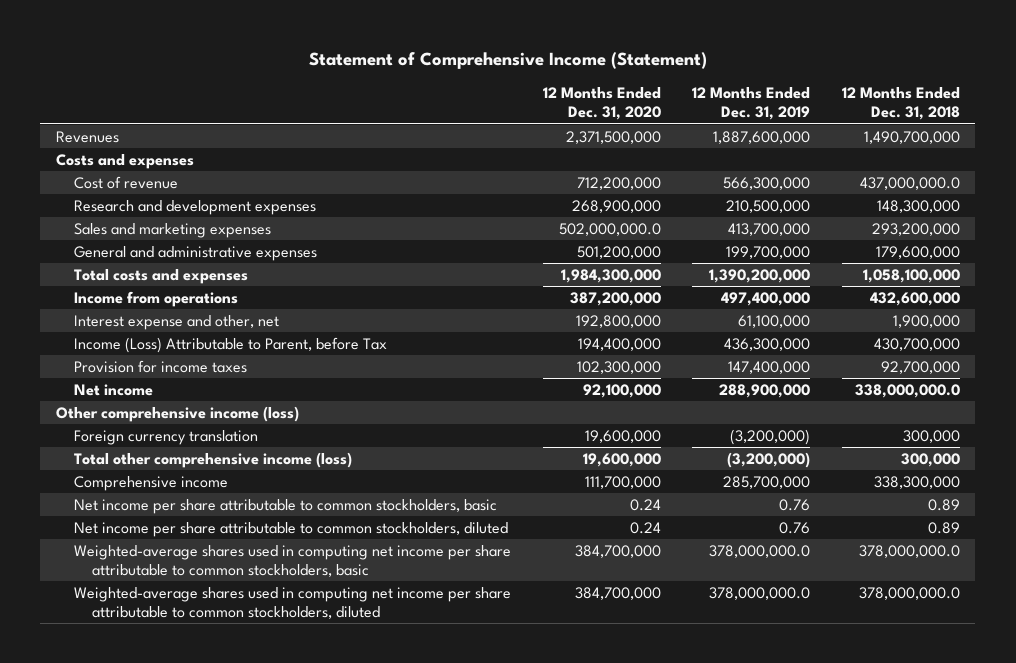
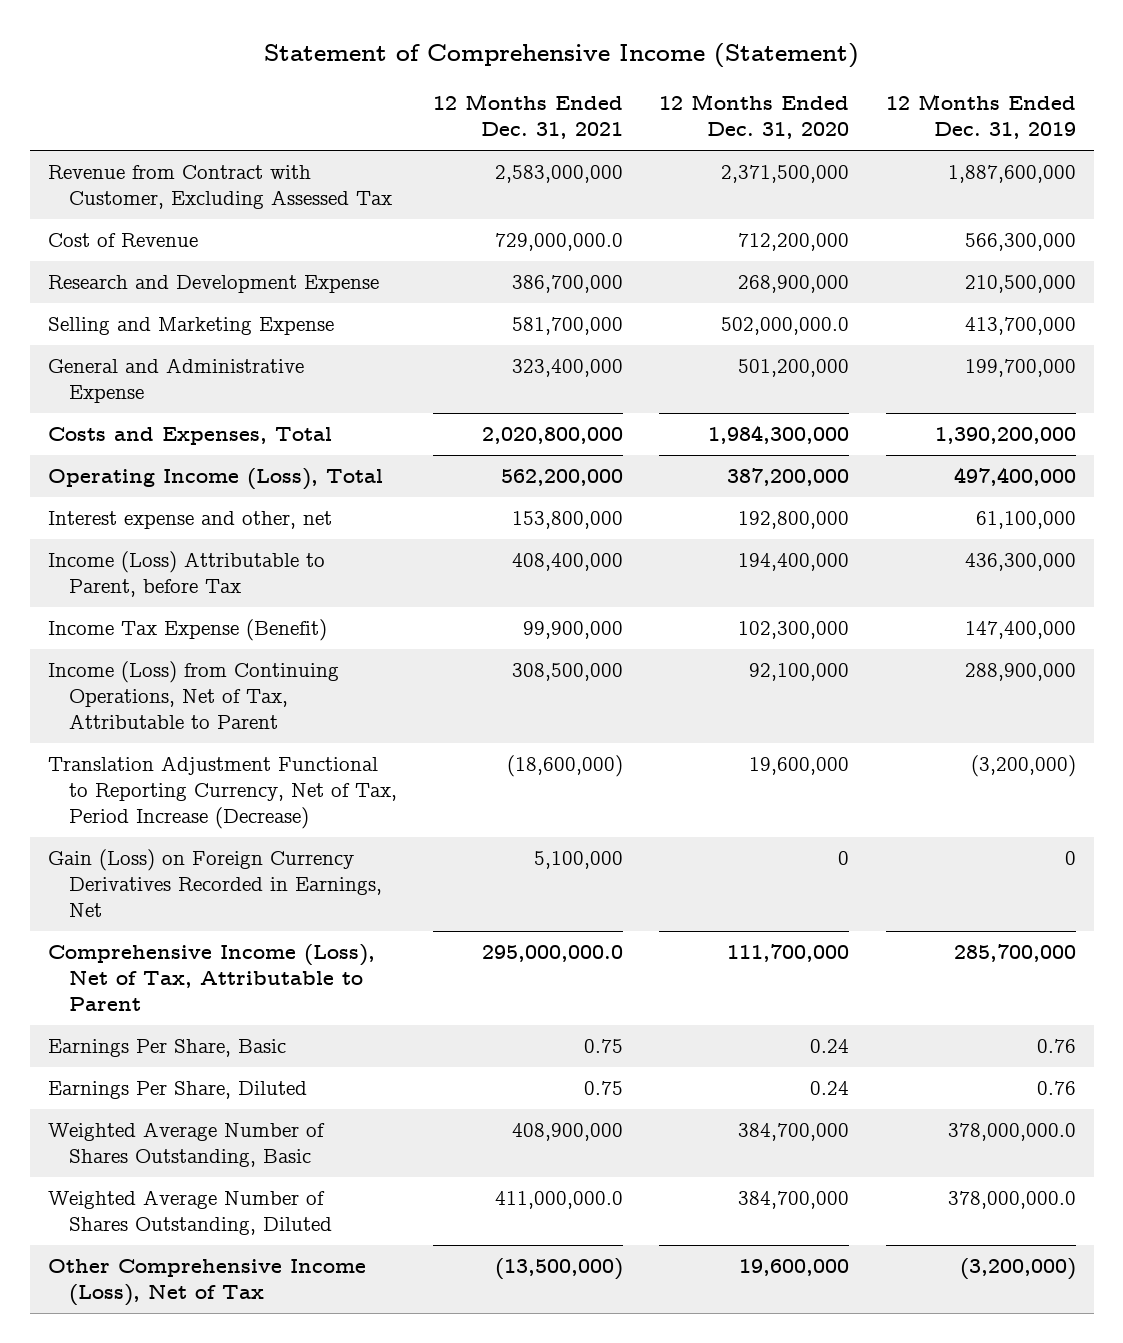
- | 12 Months Ended Dec. 31, 2020 | 12 Months Ended Dec. 31, 2019 | 12 Months Ended Dec. 31, 2018
+ | 12 Months Ended Dec. 31, 2021 | 12 Months Ended Dec. 31, 2020 | 12 Months Ended Dec. 31, 2019
- Revenues | 2,371,500,000 | 1,887,600,000 | 1,490,700,000
- Costs and expenses
- Cost of revenue | 712,200,000 | 566,300,000 | 437,000,000.0
- Research and development expenses | 268,900,000 | 210,500,000 | 148,300,000
- Sales and marketing expenses | 502,000,000.0 | 413,700,000 | 293,200,000
- General and administrative expenses | 501,200,000 | 199,700,000 | 179,600,000
- Total costs and expenses | 1,984,300,000 | 1,390,200,000 | 1,058,100,000
- Income from operations | 387,200,000 | 497,400,000 | 432,600,000
+ Revenue from Contract with Customer, Excluding Assessed Tax | 2,583,000,000 | 2,371,500,000 | 1,887,600,000
+ Cost of Revenue | 729,000,000.0 | 712,200,000 | 566,300,000
+ Research and Development Expense | 386,700,000 | 268,900,000 | 210,500,000
+ Selling and Marketing Expense | 581,700,000 | 502,000,000.0 | 413,700,000
+ General and Administrative Expense | 323,400,000 | 501,200,000 | 199,700,000
+ Costs and Expenses, Total | 2,020,800,000 | 1,984,300,000 | 1,390,200,000
+ Operating Income (Loss), Total | 562,200,000 | 387,200,000 | 497,400,000
- Provision for income taxes | 102,300,000 | 147,400,000 | 92,700,000
- Net income | 92,100,000 | 288,900,000 | 338,000,000.0
- Other comprehensive income (loss)
- Foreign currency translation | 19,600,000 | (3,200,000) | 300,000
- Total other comprehensive income (loss) | 19,600,000 | (3,200,000) | 300,000
- Comprehensive income | 111,700,000 | 285,700,000 | 338,300,000
- Net income per share attributable to common stockholders, basic | 0.24 | 0.76 | 0.89
- Net income per share attributable to common stockholders, diluted | 0.24 | 0.76 | 0.89
- Weighted-average shares used in computing net income per share attributable to common stockholders, basic | 384,700,000 | 378,000,000.0 | 378,000,000.0
- Weighted-average shares used in computing net income per share attributable to common stockholders, diluted | 384,700,000 | 378,000,000.0 | 378,000,000.0
+ Income Tax Expense (Benefit) | 99,900,000 | 102,300,000 | 147,400,000
+ Income (Loss) from Continuing Operations, Net of Tax, Attributable to Parent | 308,500,000 | 92,100,000 | 288,900,000
+ Translation Adjustment Functional to Reporting Currency, Net of Tax, Period Increase (Decrease) | (18,600,000) | 19,600,000 | (3,200,000)
+ Gain (Loss) on Foreign Currency Derivatives Recorded in Earnings, Net | 5,100,000 | 0 | 0
+ Comprehensive Income (Loss), Net of Tax, Attributable to Parent | 295,000,000.0 | 111,700,000 | 285,700,000
+ Earnings Per Share, Basic | 0.75 | 0.24 | 0.76
+ Earnings Per Share, Diluted | 0.75 | 0.24 | 0.76
+ Weighted Average Number of Shares Outstanding, Basic | 408,900,000 | 384,700,000 | 378,000,000.0
+ Weighted Average Number of Shares Outstanding, Diluted | 411,000,000.0 | 384,700,000 | 378,000,000.0
+ Other Comprehensive Income (Loss), Net of Tax | (13,500,000) | 19,600,000 | (3,200,000)

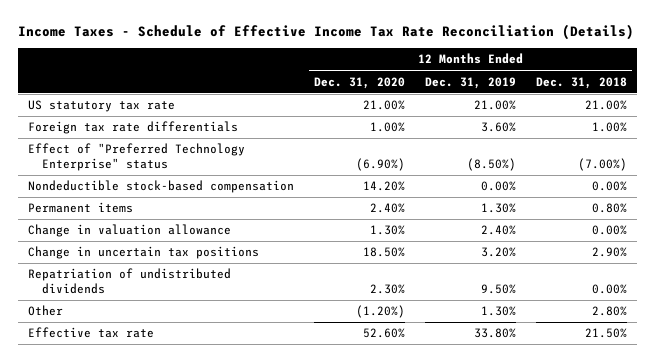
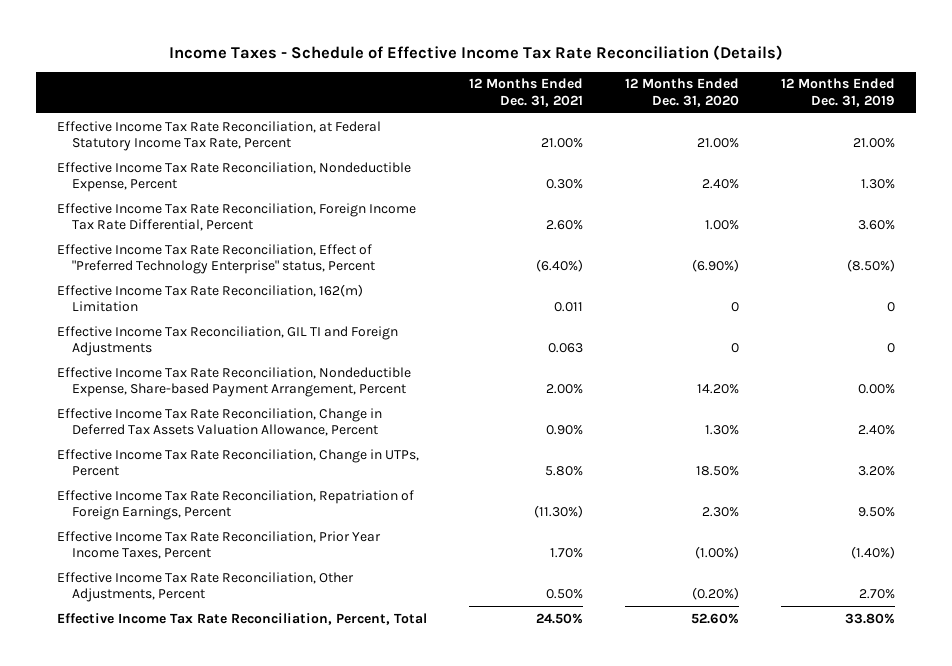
- | 12 Months Ended Dec. 31, 2020 | 12 Months Ended Dec. 31, 2019 | 12 Months Ended Dec. 31, 2018
+ | 12 Months Ended Dec. 31, 2021 | 12 Months Ended Dec. 31, 2020 | 12 Months Ended Dec. 31, 2019
- US statutory tax rate | 21.00% | 21.00% | 21.00%
- Foreign tax rate differentials | 1.00% | 3.60% | 1.00%
- Effect of "Preferred Technology Enterprise" status | (6.90%) | (8.50%) | (7.00%)
- Nondeductible stock-based compensation | 14.20% | 0.00% | 0.00%
- Permanent items | 2.40% | 1.30% | 0.80%
- Change in valuation allowance | 1.30% | 2.40% | 0.00%
- Change in uncertain tax positions | 18.50% | 3.20% | 2.90%
- Repatriation of undistributed dividends | 2.30% | 9.50% | 0.00%
- Other | (1.20%) | 1.30% | 2.80%
- Effective tax rate | 52.60% | 33.80% | 21.50%
+ Effective Income Tax Rate Reconciliation, at Federal Statutory Income Tax Rate, Percent | 21.00% | 21.00% | 21.00%
+ Effective Income Tax Rate Reconciliation, Nondeductible Expense, Percent | 0.30% | 2.40% | 1.30%
+ Effective Income Tax Rate Reconciliation, Foreign Income Tax Rate Differential, Percent | 2.60% | 1.00% | 3.60%
+ Effective Income Tax Rate Reconciliation, Effect of "Preferred Technology Enterprise" status, Percent | (6.40%) | (6.90%) | (8.50%)
+ Effective Income Tax Rate Reconciliation, 162(m) Limitation | 0.011 | 0 | 0
+ Effective Income Tax Reconciliation, GIL TI and Foreign Adjustments | 0.063 | 0 | 0
+ Effective Income Tax Rate Reconciliation, Nondeductible Expense, Share-based Payment Arrangement, Percent | 2.00% | 14.20% | 0.00%
+ Effective Income Tax Rate Reconciliation, Change in Deferred Tax Assets Valuation Allowance, Percent | 0.90% | 1.30% | 2.40%
+ Effective Income Tax Rate Reconciliation, Change in UTPs, Percent | 5.80% | 18.50% | 3.20%
+ Effective Income Tax Rate Reconciliation, Repatriation of Foreign Earnings, Percent | (11.30%) | 2.30% | 9.50%
+ Effective Income Tax Rate Reconciliation, Prior Year Income Taxes, Percent | 1.70% | (1.00%) | (1.40%)
+ Effective Income Tax Rate Reconciliation, Other Adjustments, Percent | 0.50% | (0.20%) | 2.70%
+ Effective Income Tax Rate Reconciliation, Percent, Total | 24.50% | 52.60% | 33.80%

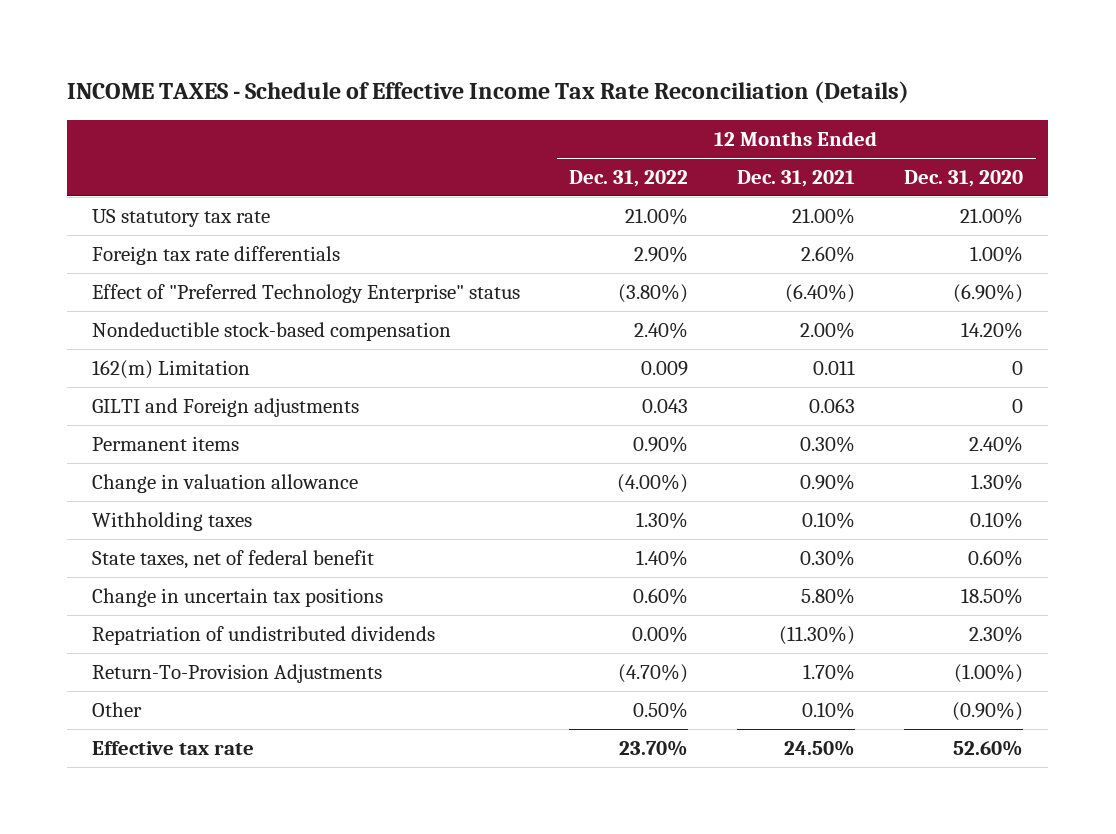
- Income Taxes - Schedule of Effective Income Tax Rate Reconciliation (Details)
+ INCOME TAXES - Schedule of Effective Income Tax Rate Reconciliation (Details)
- | 12 Months Ended Dec. 31, 2021 | 12 Months Ended Dec. 31, 2020 | 12 Months Ended Dec. 31, 2019
+ | 12 Months Ended Dec. 31, 2022 | 12 Months Ended Dec. 31, 2021 | 12 Months Ended Dec. 31, 2020
- Effective Income Tax Rate Reconciliation, at Federal Statutory Income Tax Rate, Percent | 21.00% | 21.00% | 21.00%
- Effective Income Tax Rate Reconciliation, Nondeductible Expense, Percent | 0.30% | 2.40% | 1.30%
- Effective Income Tax Rate Reconciliation, Foreign Income Tax Rate Differential, Percent | 2.60% | 1.00% | 3.60%
- Effective Income Tax Rate Reconciliation, Effect of "Preferred Technology Enterprise" status, Percent | (6.40%) | (6.90%) | (8.50%)
- Effective Income Tax Rate Reconciliation, 162(m) Limitation | 0.011 | 0 | 0
- Effective Income Tax Reconciliation, GIL TI and Foreign Adjustments | 0.063 | 0 | 0
- Effective Income Tax Rate Reconciliation, Nondeductible Expense, Share-based Payment Arrangement, Percent | 2.00% | 14.20% | 0.00%
- Effective Income Tax Rate Reconciliation, Change in Deferred Tax Assets Valuation Allowance, Percent | 0.90% | 1.30% | 2.40%
- Effective Income Tax Rate Reconciliation, Change in UTPs, Percent | 5.80% | 18.50% | 3.20%
- Effective Income Tax Rate Reconciliation, Repatriation of Foreign Earnings, Percent | (11.30%) | 2.30% | 9.50%
- Effective Income Tax Rate Reconciliation, Prior Year Income Taxes, Percent | 1.70% | (1.00%) | (1.40%)
- Effective Income Tax Rate Reconciliation, Other Adjustments, Percent | 0.50% | (0.20%) | 2.70%
- Effective Income Tax Rate Reconciliation, Percent, Total | 24.50% | 52.60% | 33.80%
+ US statutory tax rate | 21.00% | 21.00% | 21.00%
+ Foreign tax rate differentials | 2.90% | 2.60% | 1.00%
+ Effect of "Preferred Technology Enterprise" status | (3.80%) | (6.40%) | (6.90%)
+ Nondeductible stock-based compensation | 2.40% | 2.00% | 14.20%
+ 162(m) Limitation | 0.009 | 0.011 | 0
+ GILTI and Foreign adjustments | 0.043 | 0.063 | 0
+ Permanent items | 0.90% | 0.30% | 2.40%
+ Change in valuation allowance | (4.00%) | 0.90% | 1.30%
+ Withholding taxes | 1.30% | 0.10% | 0.10%
+ State taxes, net of federal benefit | 1.40% | 0.30% | 0.60%
+ Change in uncertain tax positions | 0.60% | 5.80% | 18.50%
+ Repatriation of undistributed dividends | 0.00% | (11.30%) | 2.30%
+ Return-To-Provision Adjustments | (4.70%) | 1.70% | (1.00%)
+ Other | 0.50% | 0.10% | (0.90%)
+ Effective tax rate | 23.70% | 24.50% | 52.60%

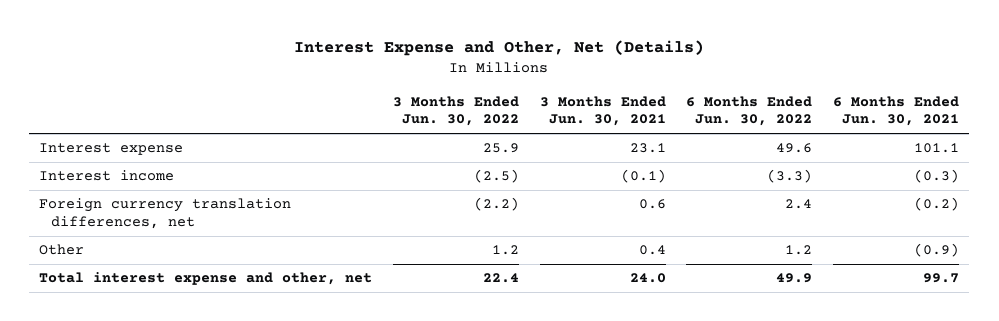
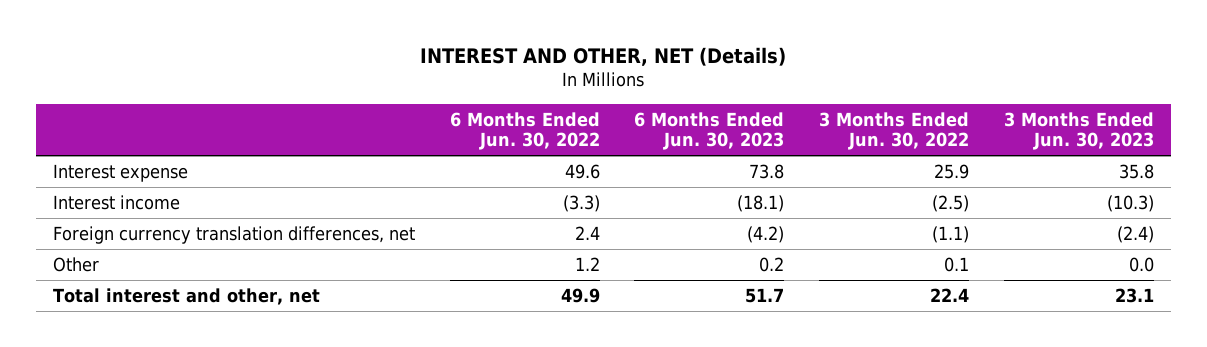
- Interest Expense and Other, Net (Details)
+ INTEREST AND OTHER, NET (Details)
- | 3 Months Ended Jun. 30, 2022 | 3 Months Ended Jun. 30, 2021 | 6 Months Ended Jun. 30, 2022 | 6 Months Ended Jun. 30, 2021
+ | 6 Months Ended Jun. 30, 2022 | 6 Months Ended Jun. 30, 2023 | 3 Months Ended Jun. 30, 2022 | 3 Months Ended Jun. 30, 2023
- Foreign currency translation differences, net | (2.2) | 0.6 | 2.4 | (0.2)
- Other | 1.2 | 0.4 | 1.2 | (0.9)
- Total interest expense and other, net | 22.4 | 24.0 | 49.9 | 99.7
+ Foreign currency translation differences, net | 2.4 | (4.2) | (1.1) | (2.4)
+ Other | 1.2 | 0.2 | 0.1 | 0.0
+ Total interest and other, net | 49.9 | 51.7 | 22.4 | 23.1

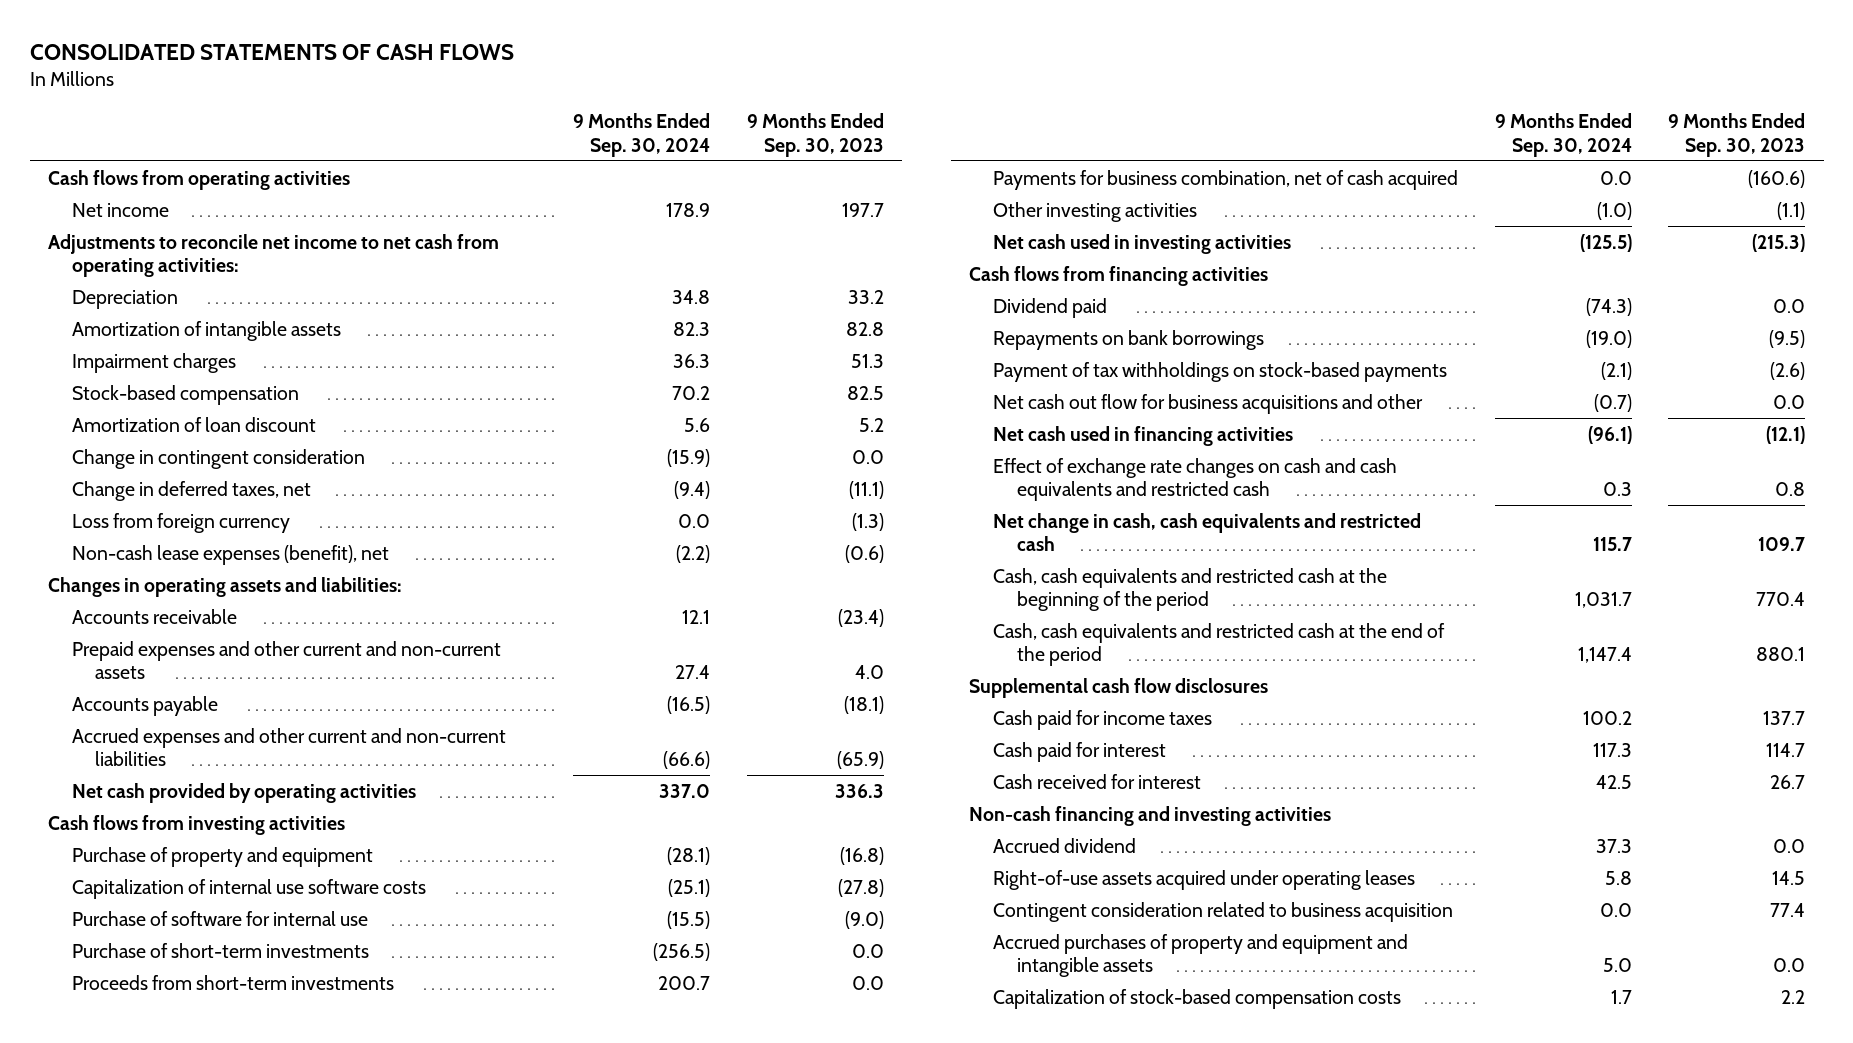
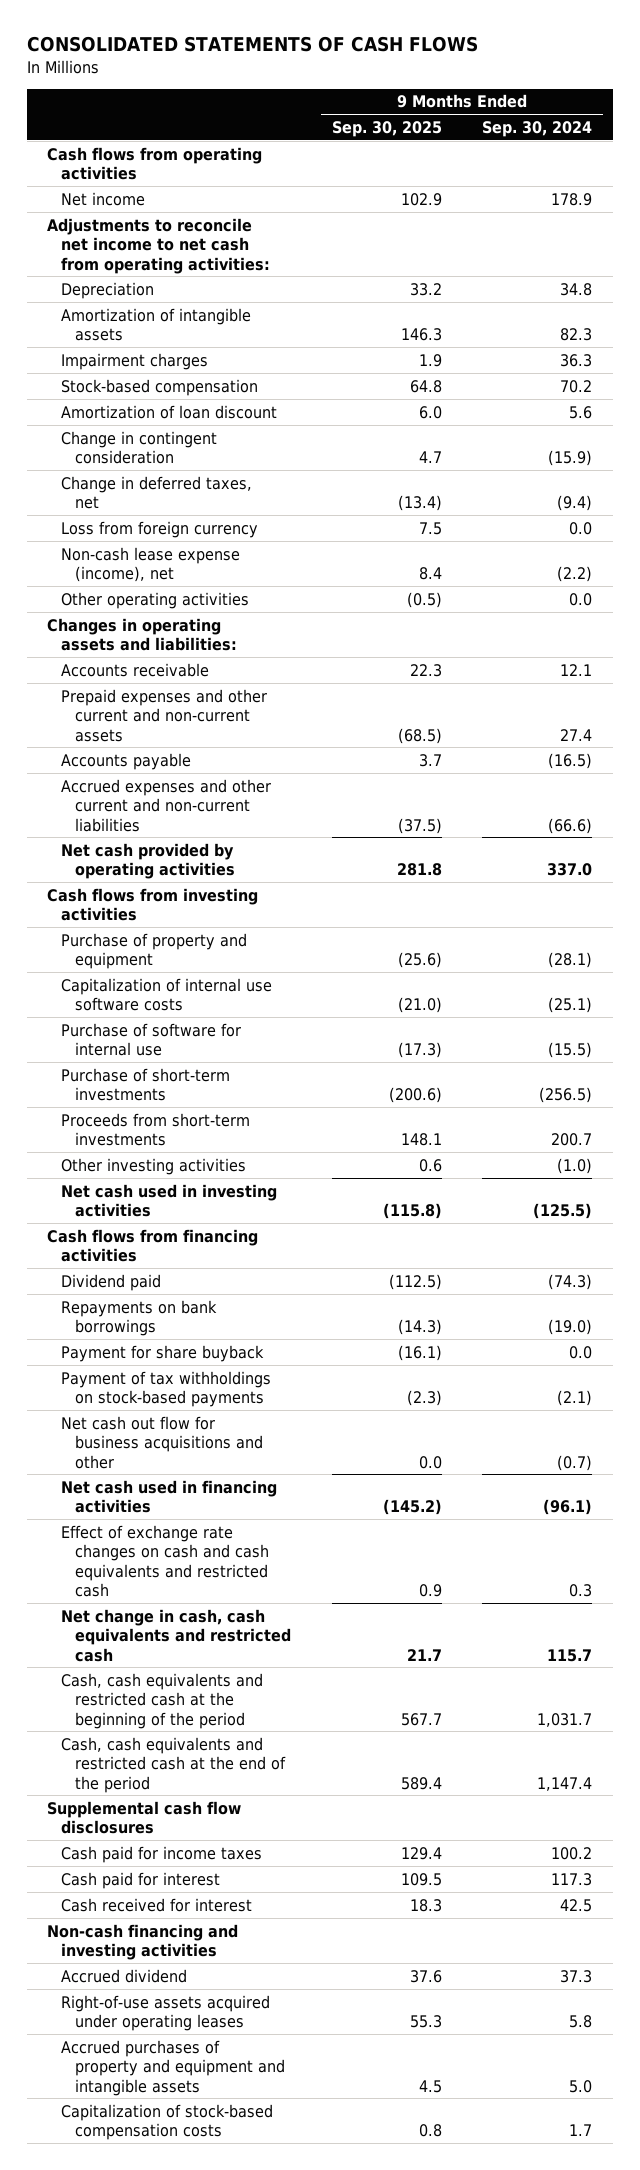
- | 9 Months Ended Sep. 30, 2024 | 9 Months Ended Sep. 30, 2023
+ | 9 Months Ended Sep. 30, 2025 | 9 Months Ended Sep. 30, 2024
- Non-cash lease expenses (benefit), net | (2.2) | (0.6)
+ Non-cash lease expense (income), net | 8.4 | (2.2)
+ Other operating activities | (0.5) | 0.0
- Payments for business combination, net of cash acquired | 0.0 | (160.6)
+ Payment for share buyback | (16.1) | 0.0
- Contingent consideration related to business acquisition | 0.0 | 77.4

